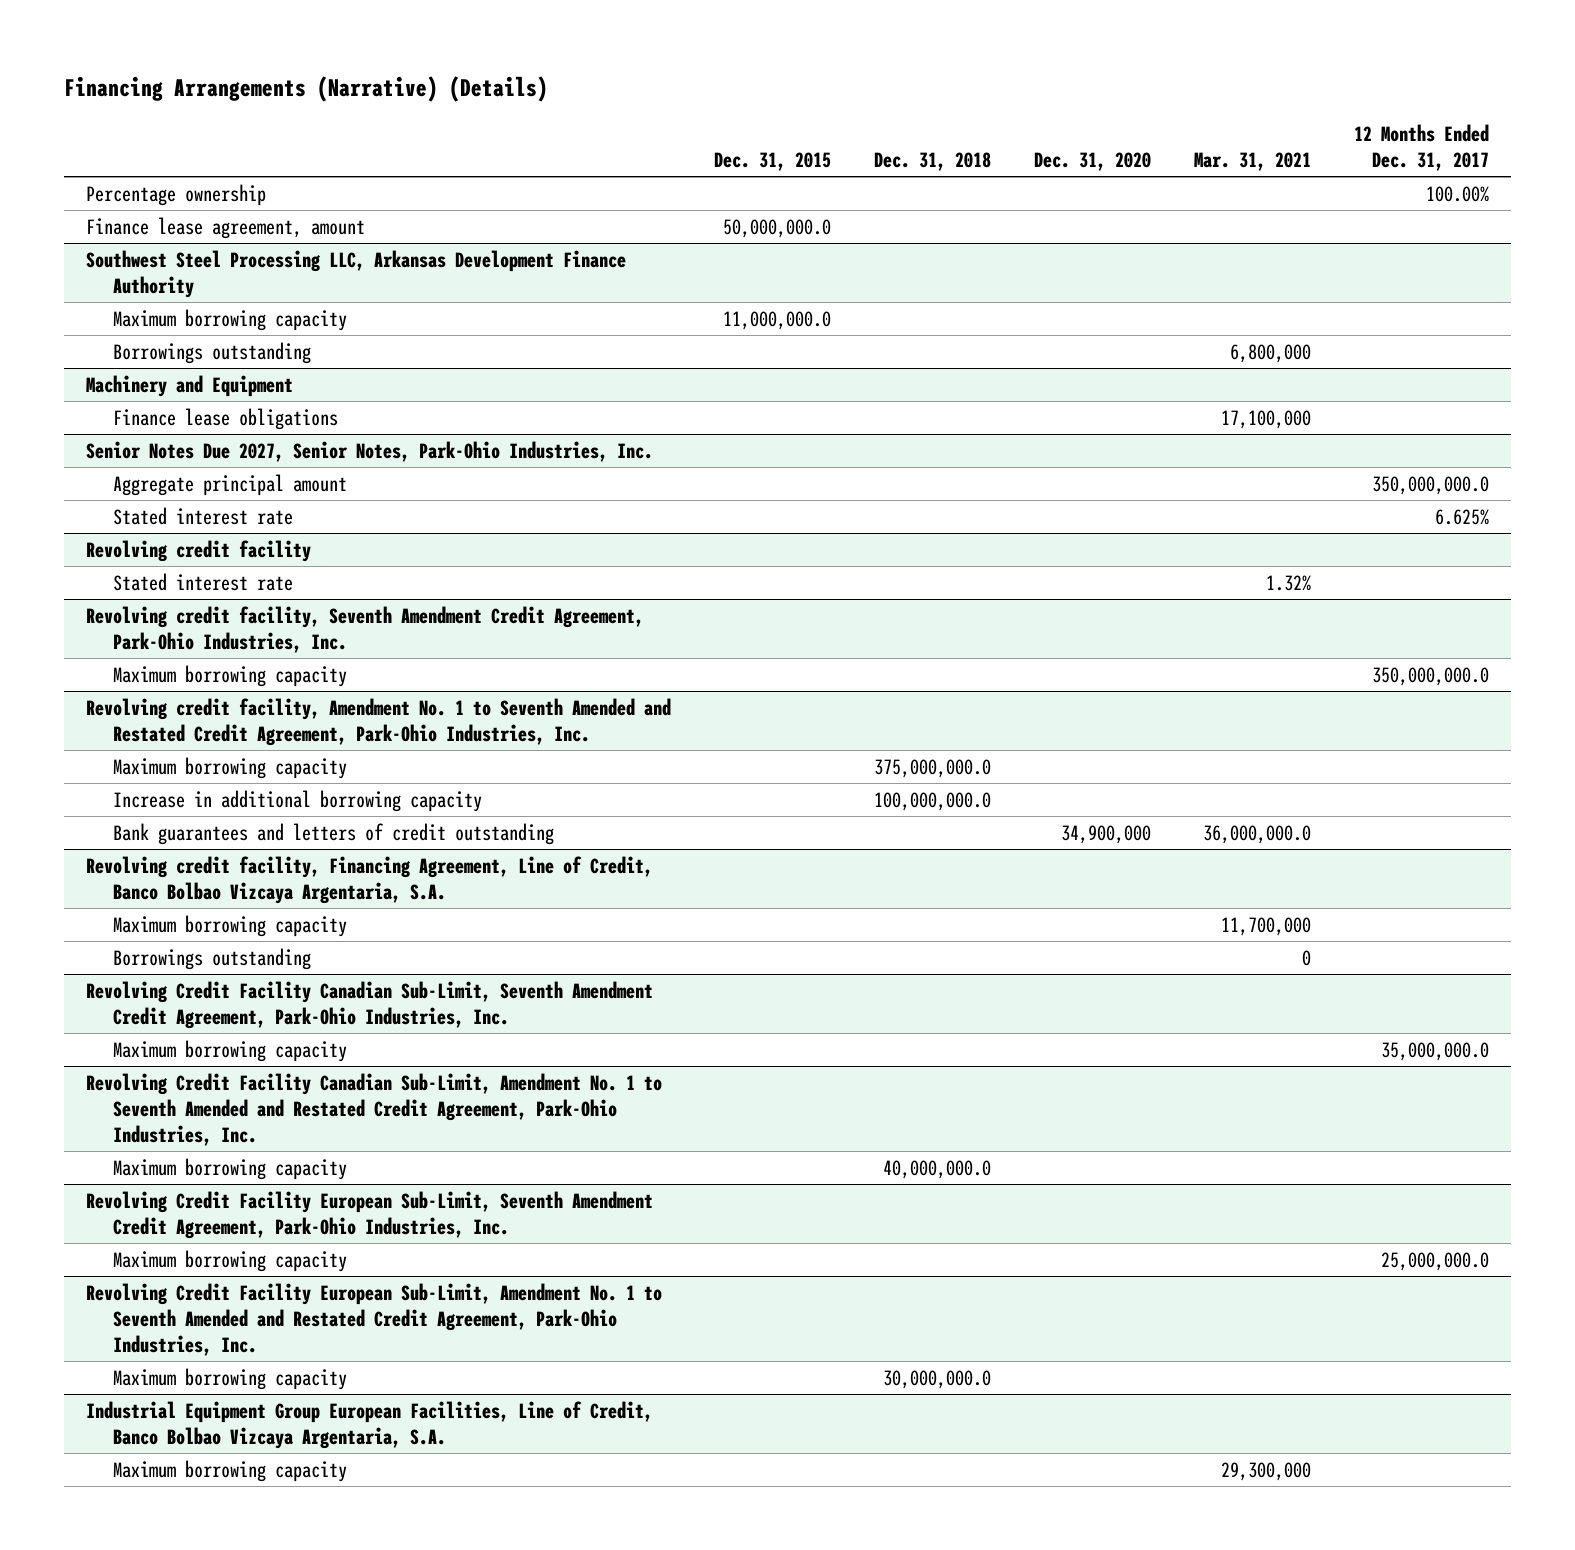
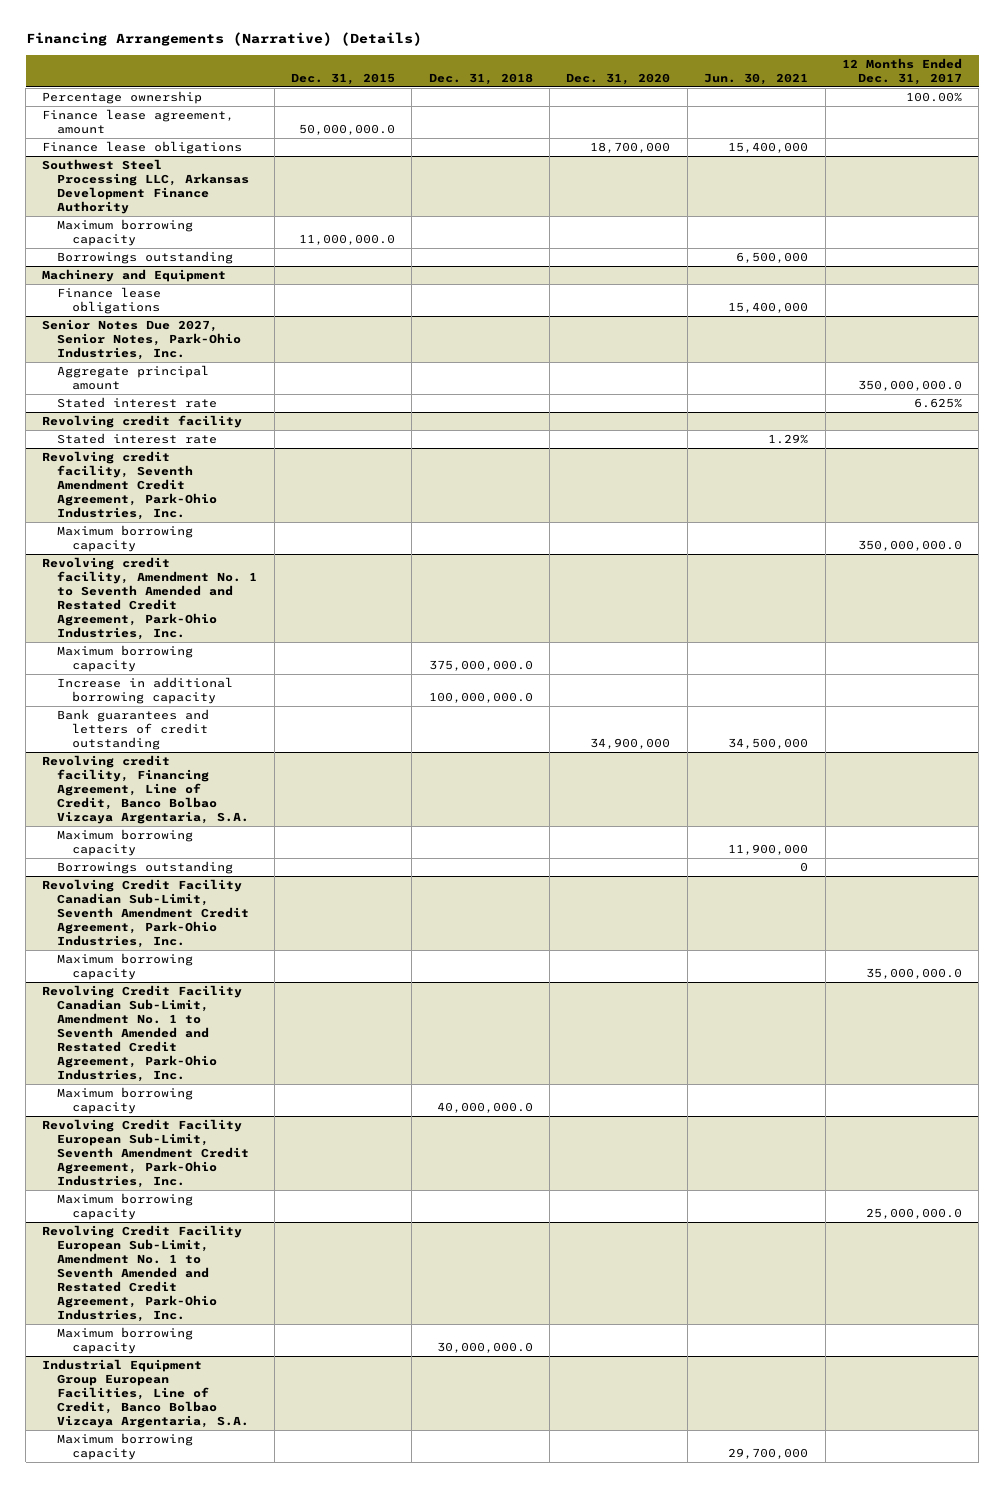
- | Dec. 31, 2015 | Dec. 31, 2018 | Dec. 31, 2020 | Mar. 31, 2021 | 12 Months Ended Dec. 31, 2017
+ | Dec. 31, 2015 | Dec. 31, 2018 | Dec. 31, 2020 | Jun. 30, 2021 | 12 Months Ended Dec. 31, 2017
+ Finance lease obligations | | | 18,700,000 | 15,400,000 |

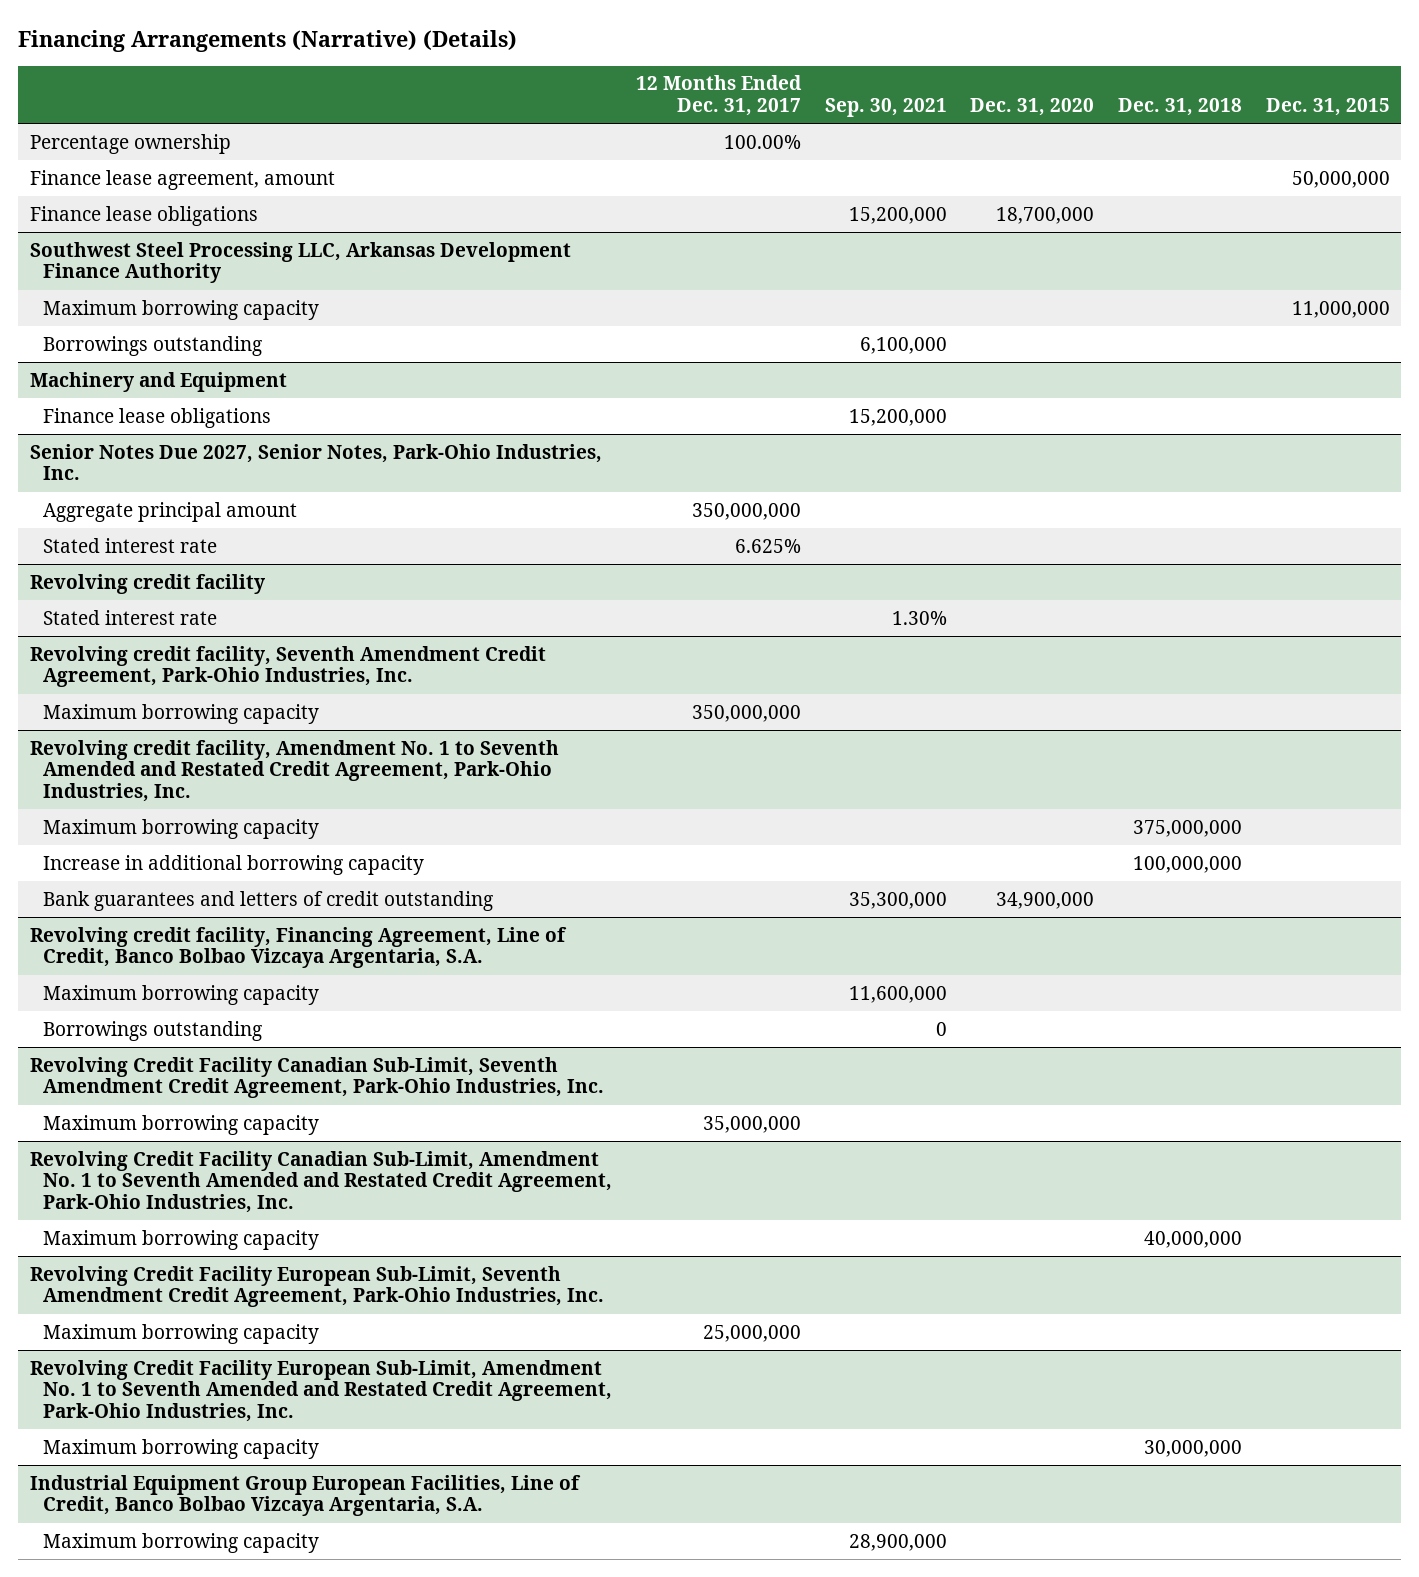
- | Dec. 31, 2015 | Dec. 31, 2018 | Dec. 31, 2020 | Jun. 30, 2021 | 12 Months Ended Dec. 31, 2017
+ | 12 Months Ended Dec. 31, 2017 | Sep. 30, 2021 | Dec. 31, 2020 | Dec. 31, 2018 | Dec. 31, 2015
- Finance lease agreement, amount | 50,000,000.0 | | | |
+ Finance lease agreement, amount | | | | | 50,000,000
@ Southwest Steel Processing LLC, Arkansas Development Finance Authority
- Maximum borrowing capacity | 11,000,000.0 | | | |
+ Maximum borrowing capacity | | | | | 11,000,000
@ Senior Notes Due 2027, Senior Notes, Park-Ohio Industries, Inc.
- Aggregate principal amount | | | | | 350,000,000.0
+ Aggregate principal amount | 350,000,000 | | | |
@ Revolving credit facility, Seventh Amendment Credit Agreement, Park-Ohio Industries, Inc.
- Maximum borrowing capacity | | | | | 350,000,000.0
+ Maximum borrowing capacity | 350,000,000 | | | |
@ Revolving credit facility, Amendment No. 1 to Seventh Amended and Restated Credit Agreement, Park-Ohio Industries, Inc.
- Maximum borrowing capacity | | 375,000,000.0 | | |
- Increase in additional borrowing capacity | | 100,000,000.0 | | |
+ Maximum borrowing capacity | | | | 375,000,000 |
+ Increase in additional borrowing capacity | | | | 100,000,000 |
@ Revolving Credit Facility Canadian Sub-Limit, Seventh Amendment Credit Agreement, Park-Ohio Industries, Inc.
- Maximum borrowing capacity | | | | | 35,000,000.0
+ Maximum borrowing capacity | 35,000,000 | | | |
@ Revolving Credit Facility Canadian Sub-Limit, Amendment No. 1 to Seventh Amended and Restated Credit Agreement, Park-Ohio Industries, Inc.
- Maximum borrowing capacity | | 40,000,000.0 | | |
+ Maximum borrowing capacity | | | | 40,000,000 |
@ Revolving Credit Facility European Sub-Limit, Seventh Amendment Credit Agreement, Park-Ohio Industries, Inc.
- Maximum borrowing capacity | | | | | 25,000,000.0
+ Maximum borrowing capacity | 25,000,000 | | | |
@ Revolving Credit Facility European Sub-Limit, Amendment No. 1 to Seventh Amended and Restated Credit Agreement, Park-Ohio Industries, Inc.
- Maximum borrowing capacity | | 30,000,000.0 | | |
+ Maximum borrowing capacity | | | | 30,000,000 |

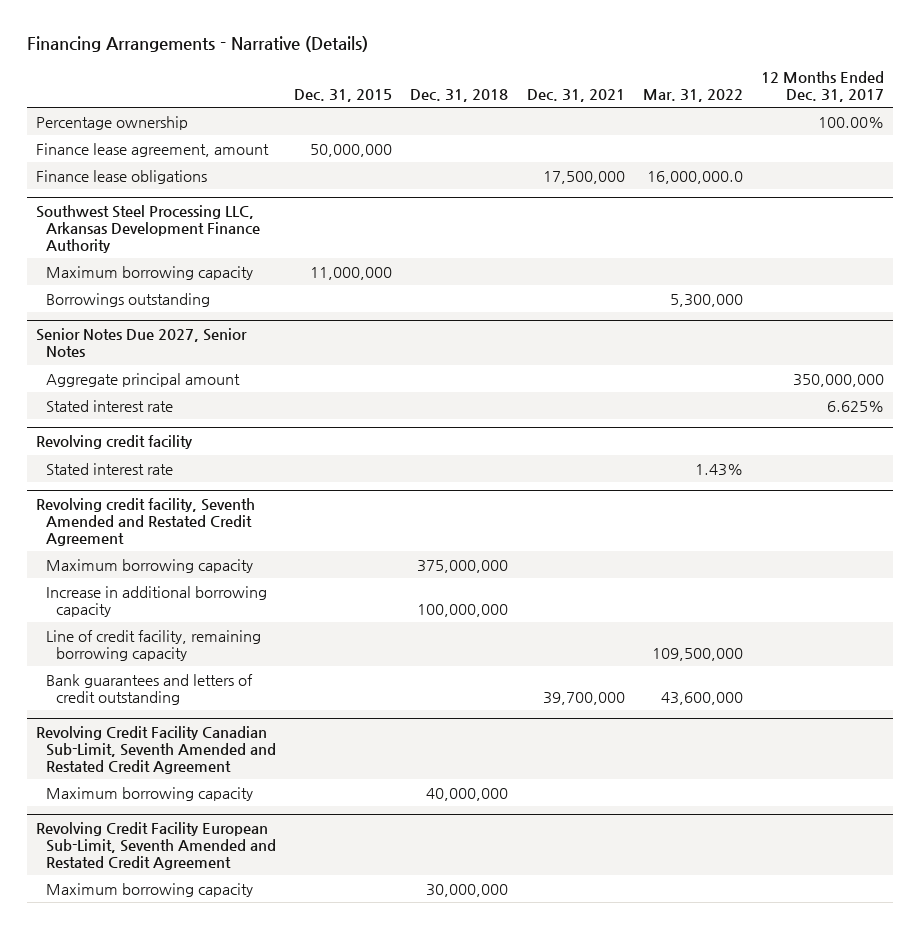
- Financing Arrangements (Narrative) (Details)
+ Financing Arrangements - Narrative (Details)
- | 12 Months Ended Dec. 31, 2017 | Sep. 30, 2021 | Dec. 31, 2020 | Dec. 31, 2018 | Dec. 31, 2015
+ | Dec. 31, 2015 | Dec. 31, 2018 | Dec. 31, 2021 | Mar. 31, 2022 | 12 Months Ended Dec. 31, 2017
- Machinery and Equipment
- Finance lease obligations | | 15,200,000 | | |
- Senior Notes Due 2027, Senior Notes, Park-Ohio Industries, Inc.
+ Senior Notes Due 2027, Senior Notes
- Revolving credit facility, Seventh Amendment Credit Agreement, Park-Ohio Industries, Inc.
- Maximum borrowing capacity | 350,000,000 | | | |
- Revolving credit facility, Amendment No. 1 to Seventh Amended and Restated Credit Agreement, Park-Ohio Industries, Inc.
+ Revolving credit facility, Seventh Amended and Restated Credit Agreement
+ Line of credit facility, remaining borrowing capacity | | | | 109,500,000 |
- Revolving credit facility, Financing Agreement, Line of Credit, Banco Bolbao Vizcaya Argentaria, S.A.
- Maximum borrowing capacity | | 11,600,000 | | |
- Borrowings outstanding | | 0 | | |
- Revolving Credit Facility Canadian Sub-Limit, Seventh Amendment Credit Agreement, Park-Ohio Industries, Inc.
- Maximum borrowing capacity | 35,000,000 | | | |
- Revolving Credit Facility Canadian Sub-Limit, Amendment No. 1 to Seventh Amended and Restated Credit Agreement, Park-Ohio Industries, Inc.
+ Revolving Credit Facility Canadian Sub-Limit, Seventh Amended and Restated Credit Agreement
- Revolving Credit Facility European Sub-Limit, Seventh Amendment Credit Agreement, Park-Ohio Industries, Inc.
- Maximum borrowing capacity | 25,000,000 | | | |
- Revolving Credit Facility European Sub-Limit, Amendment No. 1 to Seventh Amended and Restated Credit Agreement, Park-Ohio Industries, Inc.
+ Revolving Credit Facility European Sub-Limit, Seventh Amended and Restated Credit Agreement
- Industrial Equipment Group European Facilities, Line of Credit, Banco Bolbao Vizcaya Argentaria, S.A.
- Maximum borrowing capacity | | 28,900,000 | | |

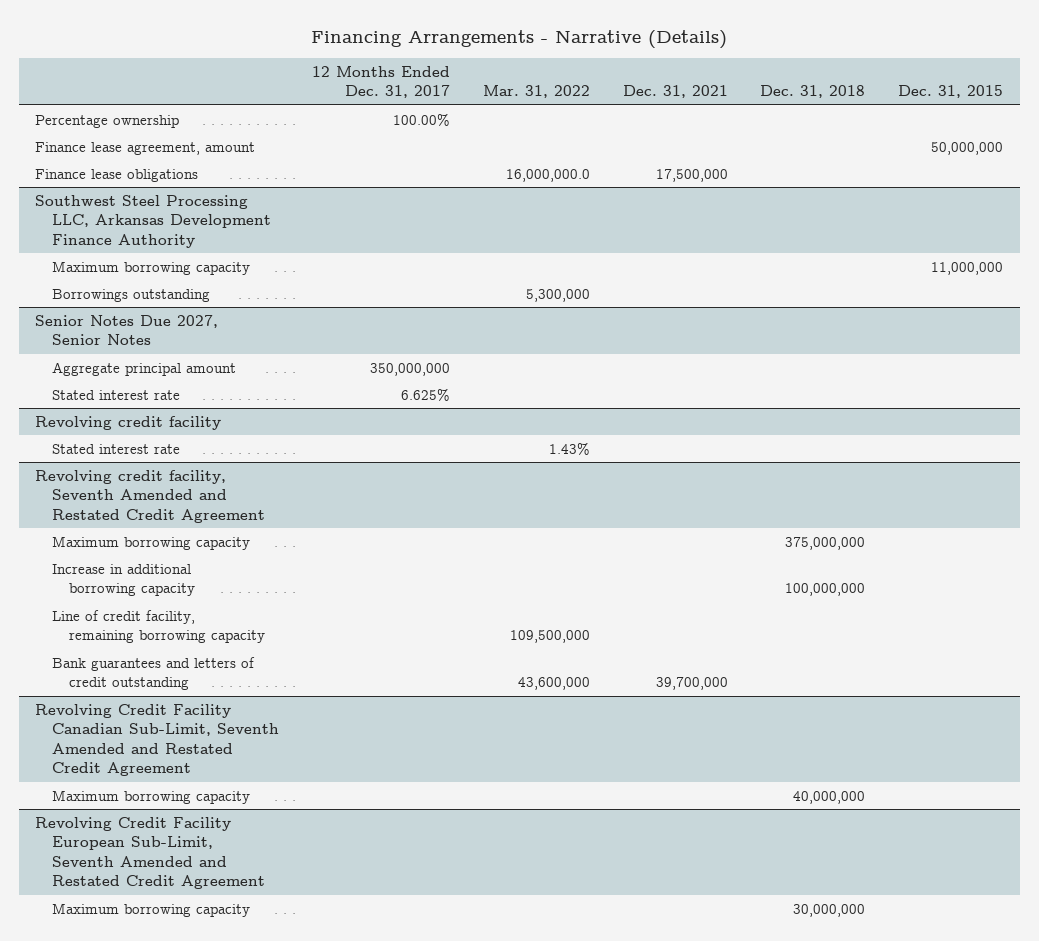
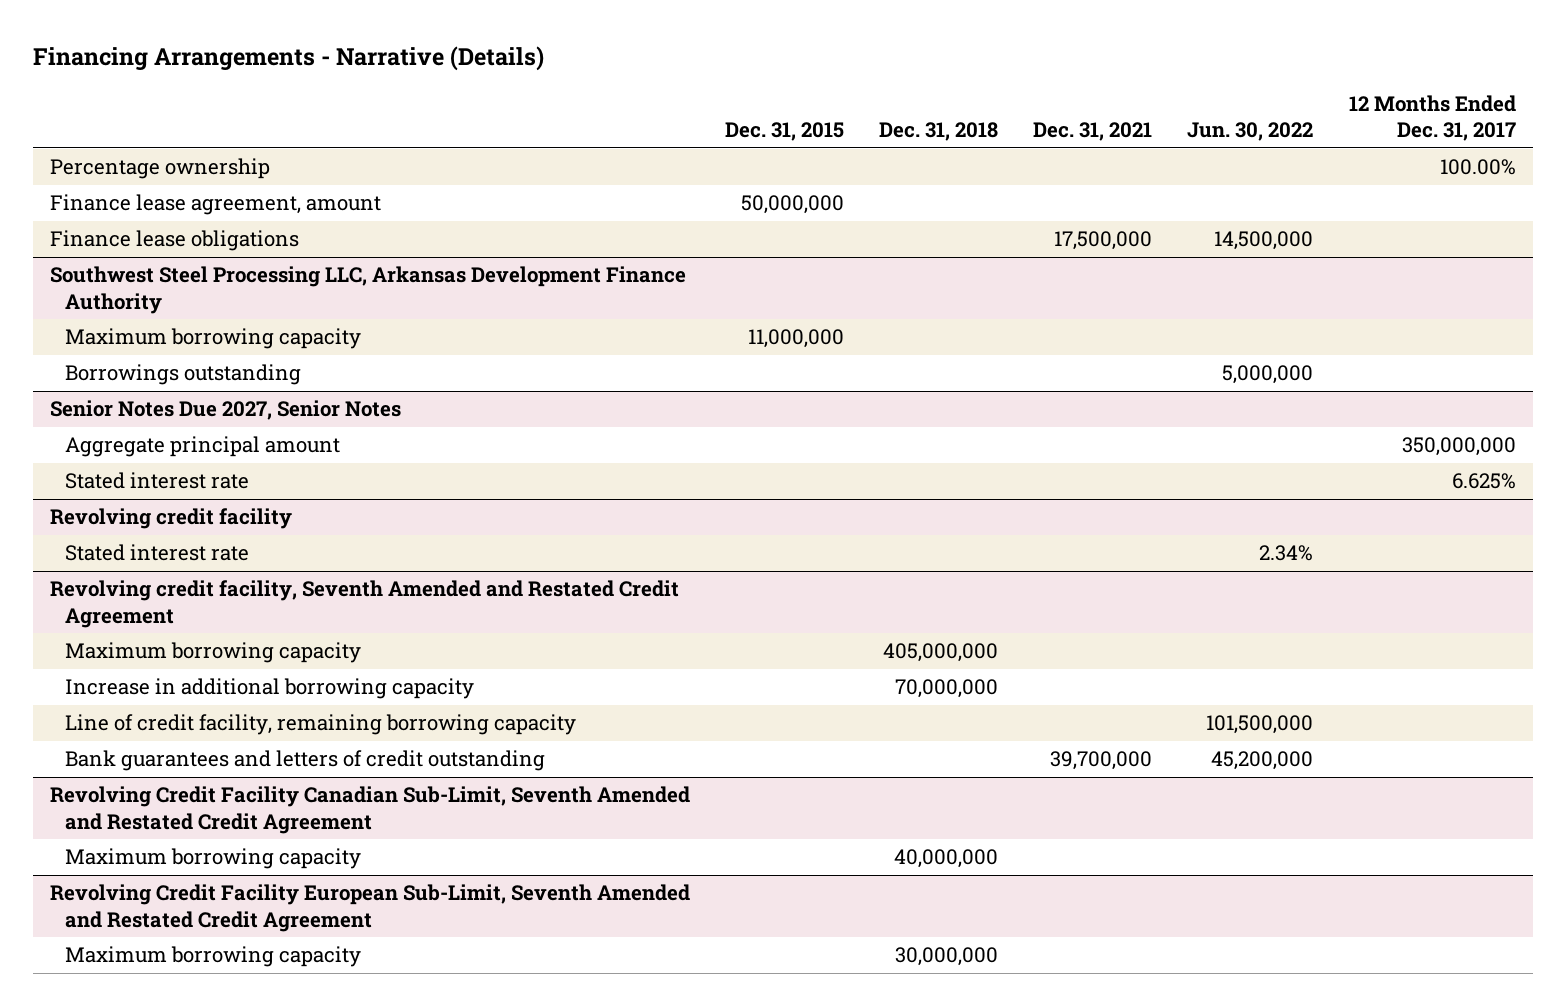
- | 12 Months Ended Dec. 31, 2017 | Mar. 31, 2022 | Dec. 31, 2021 | Dec. 31, 2018 | Dec. 31, 2015
+ | Dec. 31, 2015 | Dec. 31, 2018 | Dec. 31, 2021 | Jun. 30, 2022 | 12 Months Ended Dec. 31, 2017
@ Revolving credit facility, Seventh Amended and Restated Credit Agreement
- Maximum borrowing capacity | | | | 375,000,000 |
- Increase in additional borrowing capacity | | | | 100,000,000 |
+ Maximum borrowing capacity | | 405,000,000 | | |
+ Increase in additional borrowing capacity | | 70,000,000 | | |

